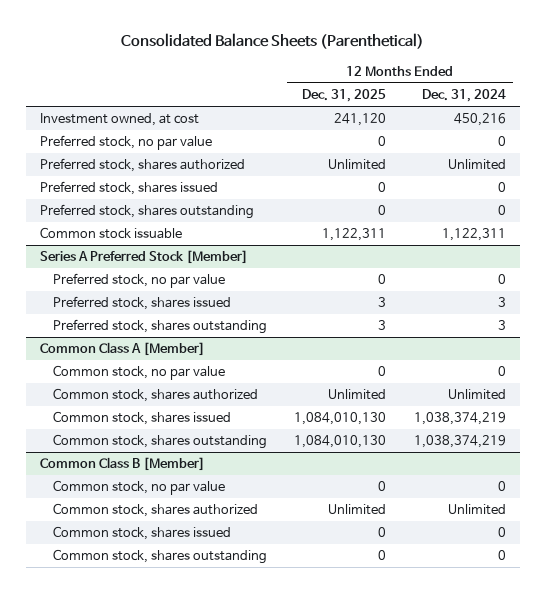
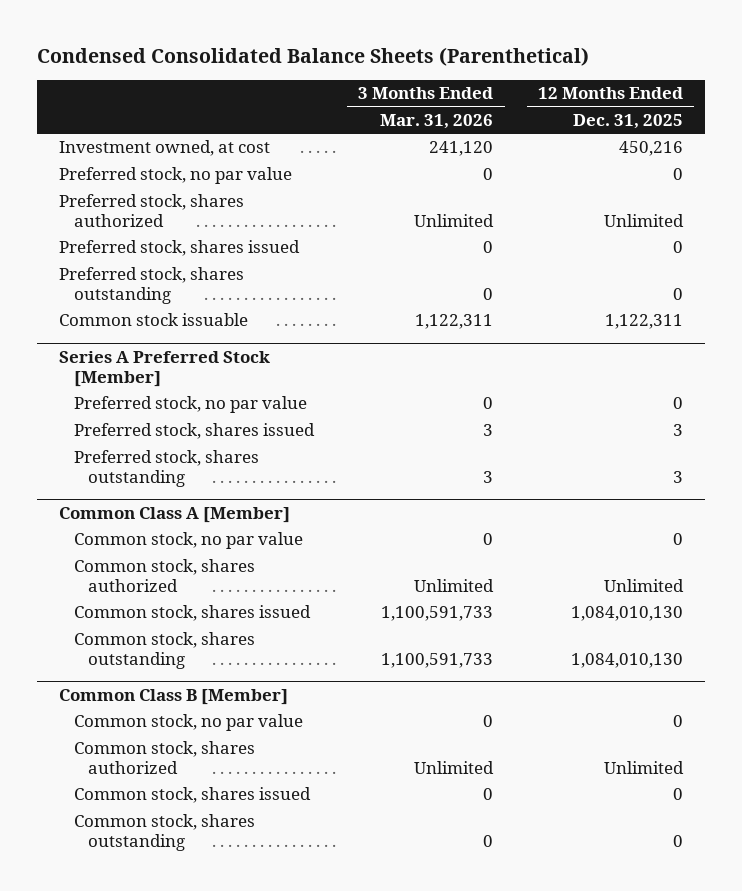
- Consolidated Balance Sheets (Parenthetical)
+ Condensed Consolidated Balance Sheets (Parenthetical)
- | 12 Months Ended Dec. 31, 2025 | 12 Months Ended Dec. 31, 2024
+ | 3 Months Ended Mar. 31, 2026 | 12 Months Ended Dec. 31, 2025
- Investment owned, at cost | 241,120 | 450,216
+ Investment owned, at cost | 241,120 | 450,216

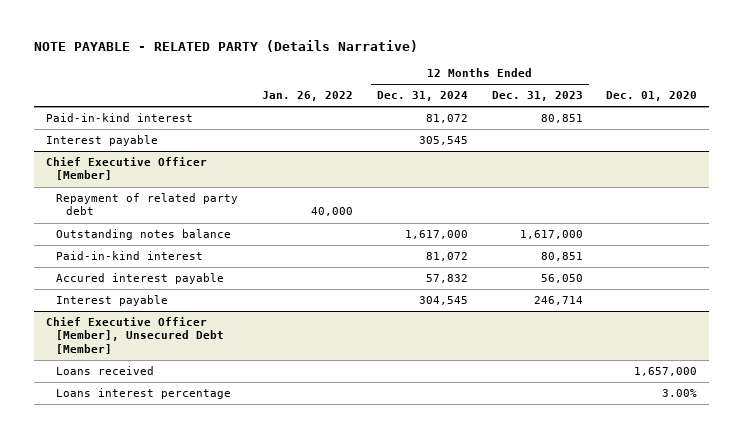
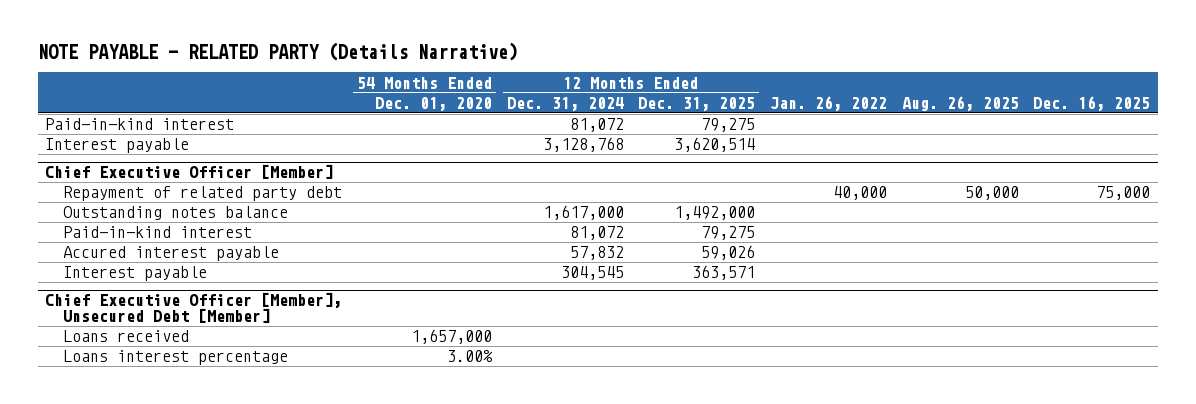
- | Jan. 26, 2022 | 12 Months Ended Dec. 31, 2024 | 12 Months Ended Dec. 31, 2023 | Dec. 01, 2020
+ | 54 Months Ended Dec. 01, 2020 | 12 Months Ended Dec. 31, 2024 | 12 Months Ended Dec. 31, 2025 | Jan. 26, 2022 | Aug. 26, 2025 | Dec. 16, 2025
- Interest payable | | 305,545 | |
+ Interest payable | | 3,128,768 | 3,620,514 | | |

